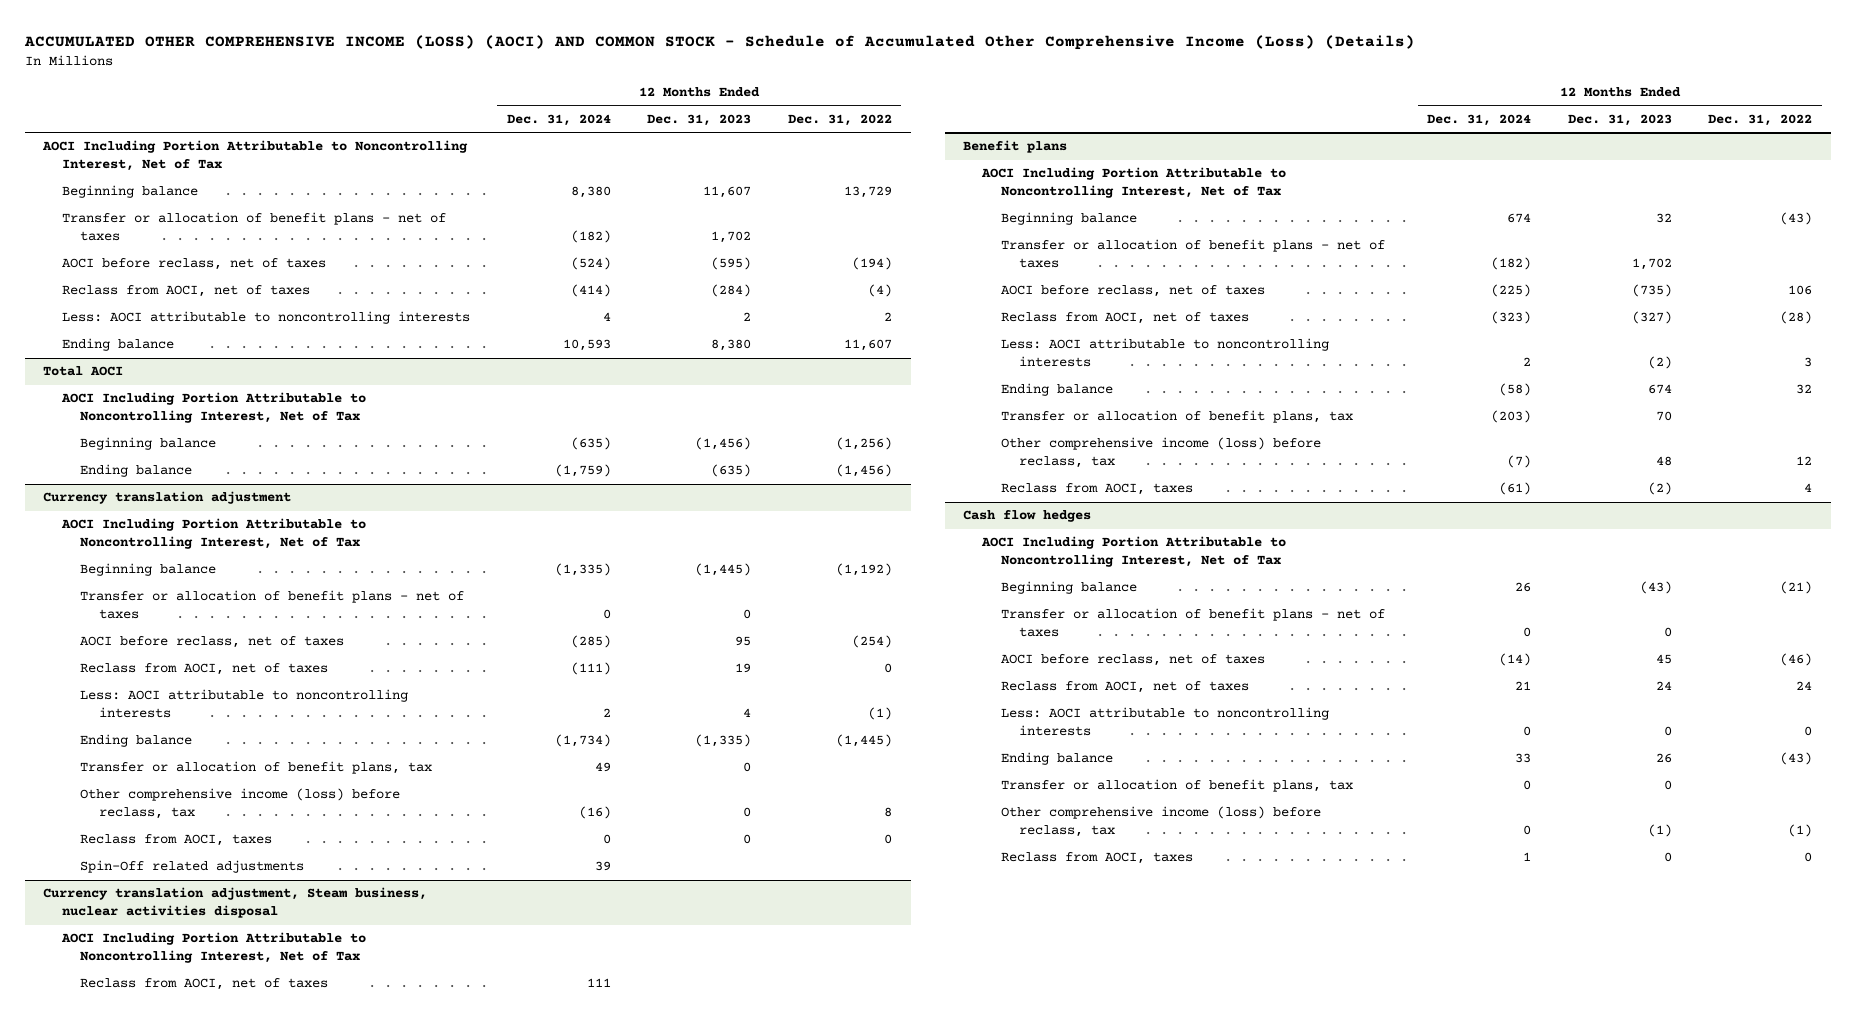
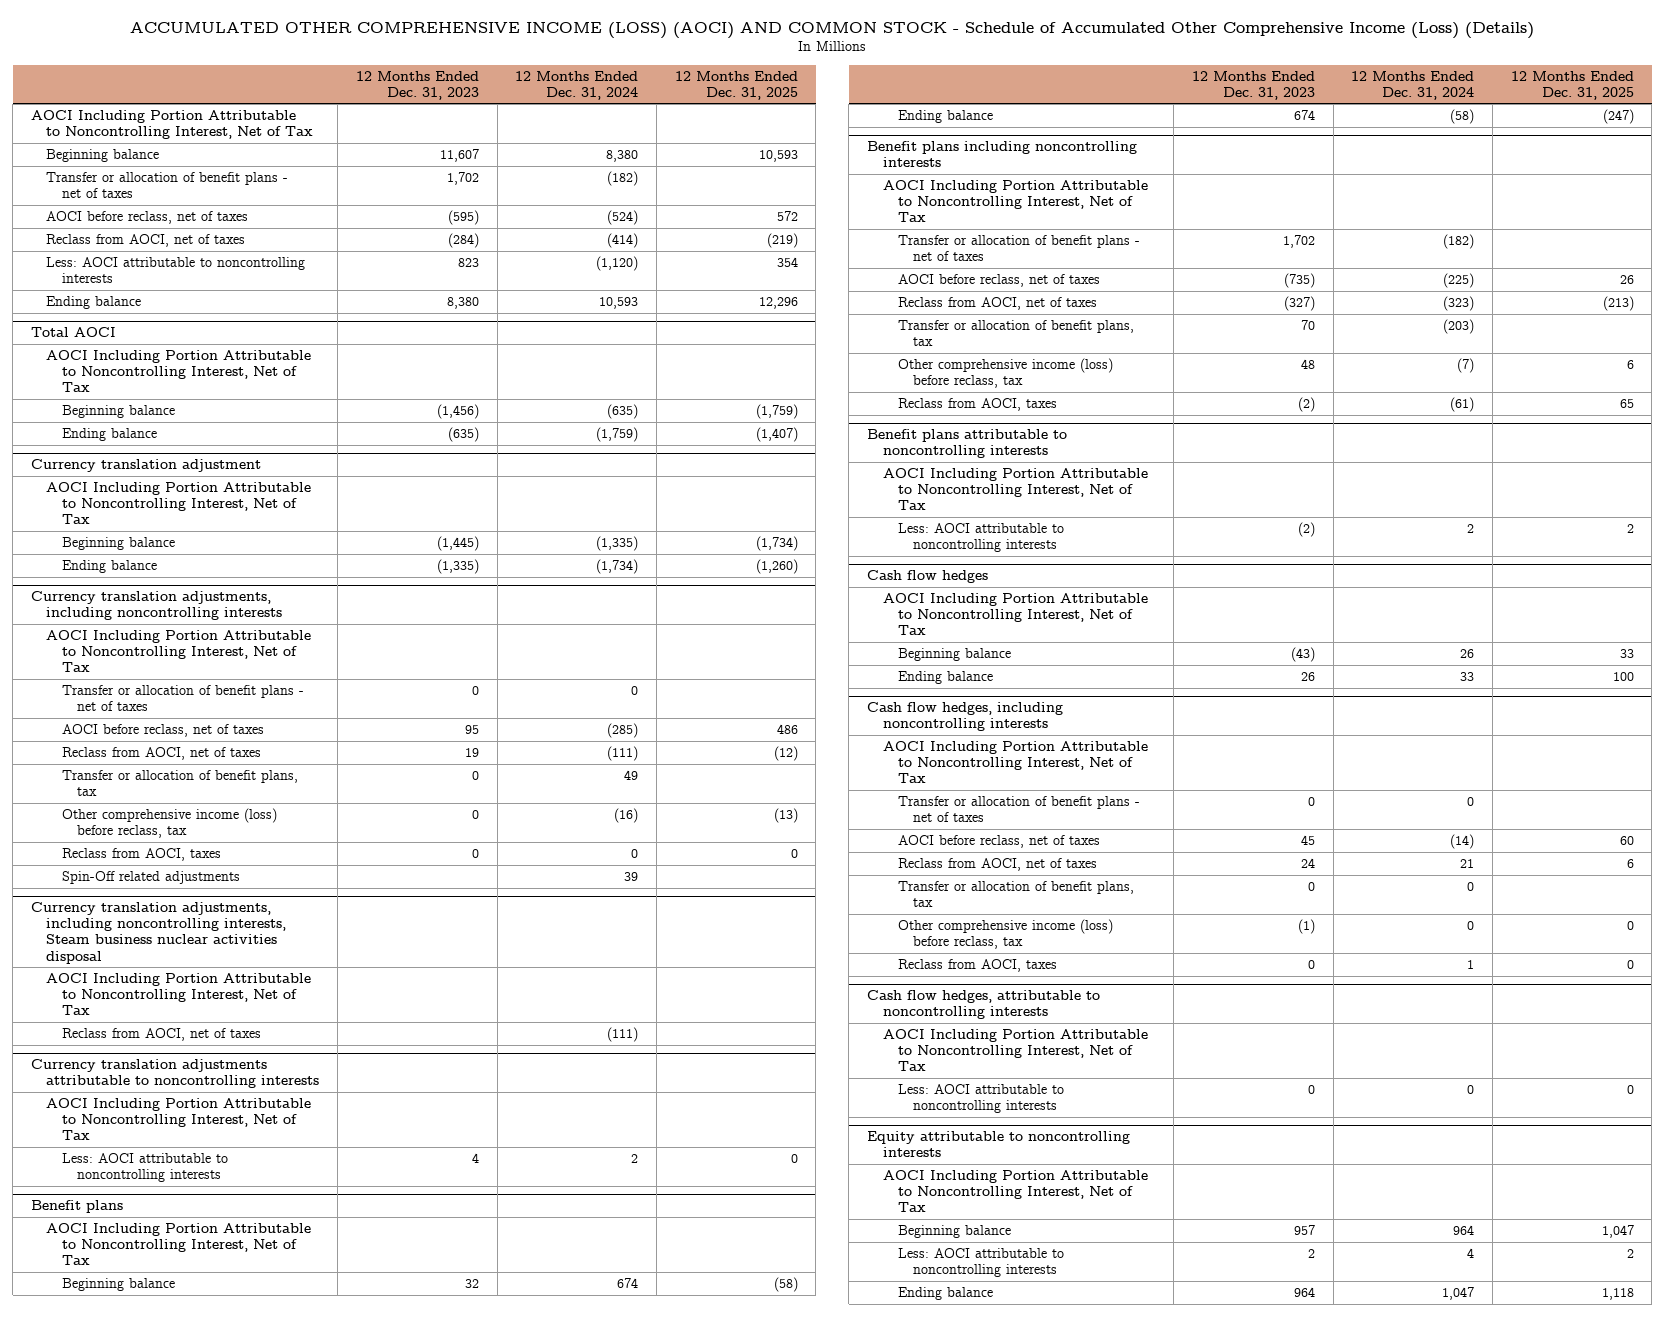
- | 12 Months Ended Dec. 31, 2024 | 12 Months Ended Dec. 31, 2023 | 12 Months Ended Dec. 31, 2022
+ | 12 Months Ended Dec. 31, 2023 | 12 Months Ended Dec. 31, 2024 | 12 Months Ended Dec. 31, 2025
- Less: AOCI attributable to noncontrolling interests | 4 | 2 | 2
+ Less: AOCI attributable to noncontrolling interests | 823 | (1,120) | 354
@ Currency translation adjustment
moved up: Ending balance | (1,335) | (1,734) | (1,260)
+ Currency translation adjustments, including noncontrolling interests
+ AOCI Including Portion Attributable to Noncontrolling Interest, Net of Tax
@ Currency translation adjustment
- Less: AOCI attributable to noncontrolling interests | 2 | 4 | (1)
- Currency translation adjustment, Steam business, nuclear activities disposal
+ Currency translation adjustments, including noncontrolling interests, Steam business nuclear activities disposal
- Reclass from AOCI, net of taxes | 111 | |
+ Reclass from AOCI, net of taxes | | (111) |
+ Currency translation adjustments attributable to noncontrolling interests
+ AOCI Including Portion Attributable to Noncontrolling Interest, Net of Tax
+ Less: AOCI attributable to noncontrolling interests | 4 | 2 | 0
@ Benefit plans
moved up: Ending balance | 674 | (58) | (247)
+ Benefit plans including noncontrolling interests
+ AOCI Including Portion Attributable to Noncontrolling Interest, Net of Tax
@ Benefit plans
- Less: AOCI attributable to noncontrolling interests | 2 | (2) | 3
+ Benefit plans attributable to noncontrolling interests
+ AOCI Including Portion Attributable to Noncontrolling Interest, Net of Tax
+ Less: AOCI attributable to noncontrolling interests | (2) | 2 | 2
@ Cash flow hedges
moved up: Ending balance | 26 | 33 | 100
+ Cash flow hedges, including noncontrolling interests
+ AOCI Including Portion Attributable to Noncontrolling Interest, Net of Tax
@ Cash flow hedges
- Less: AOCI attributable to noncontrolling interests | 0 | 0 | 0
+ Cash flow hedges, attributable to noncontrolling interests
+ AOCI Including Portion Attributable to Noncontrolling Interest, Net of Tax
+ Less: AOCI attributable to noncontrolling interests | 0 | 0 | 0
+ Equity attributable to noncontrolling interests
+ AOCI Including Portion Attributable to Noncontrolling Interest, Net of Tax
+ Beginning balance | 957 | 964 | 1,047
+ Less: AOCI attributable to noncontrolling interests | 2 | 4 | 2
+ Ending balance | 964 | 1,047 | 1,118

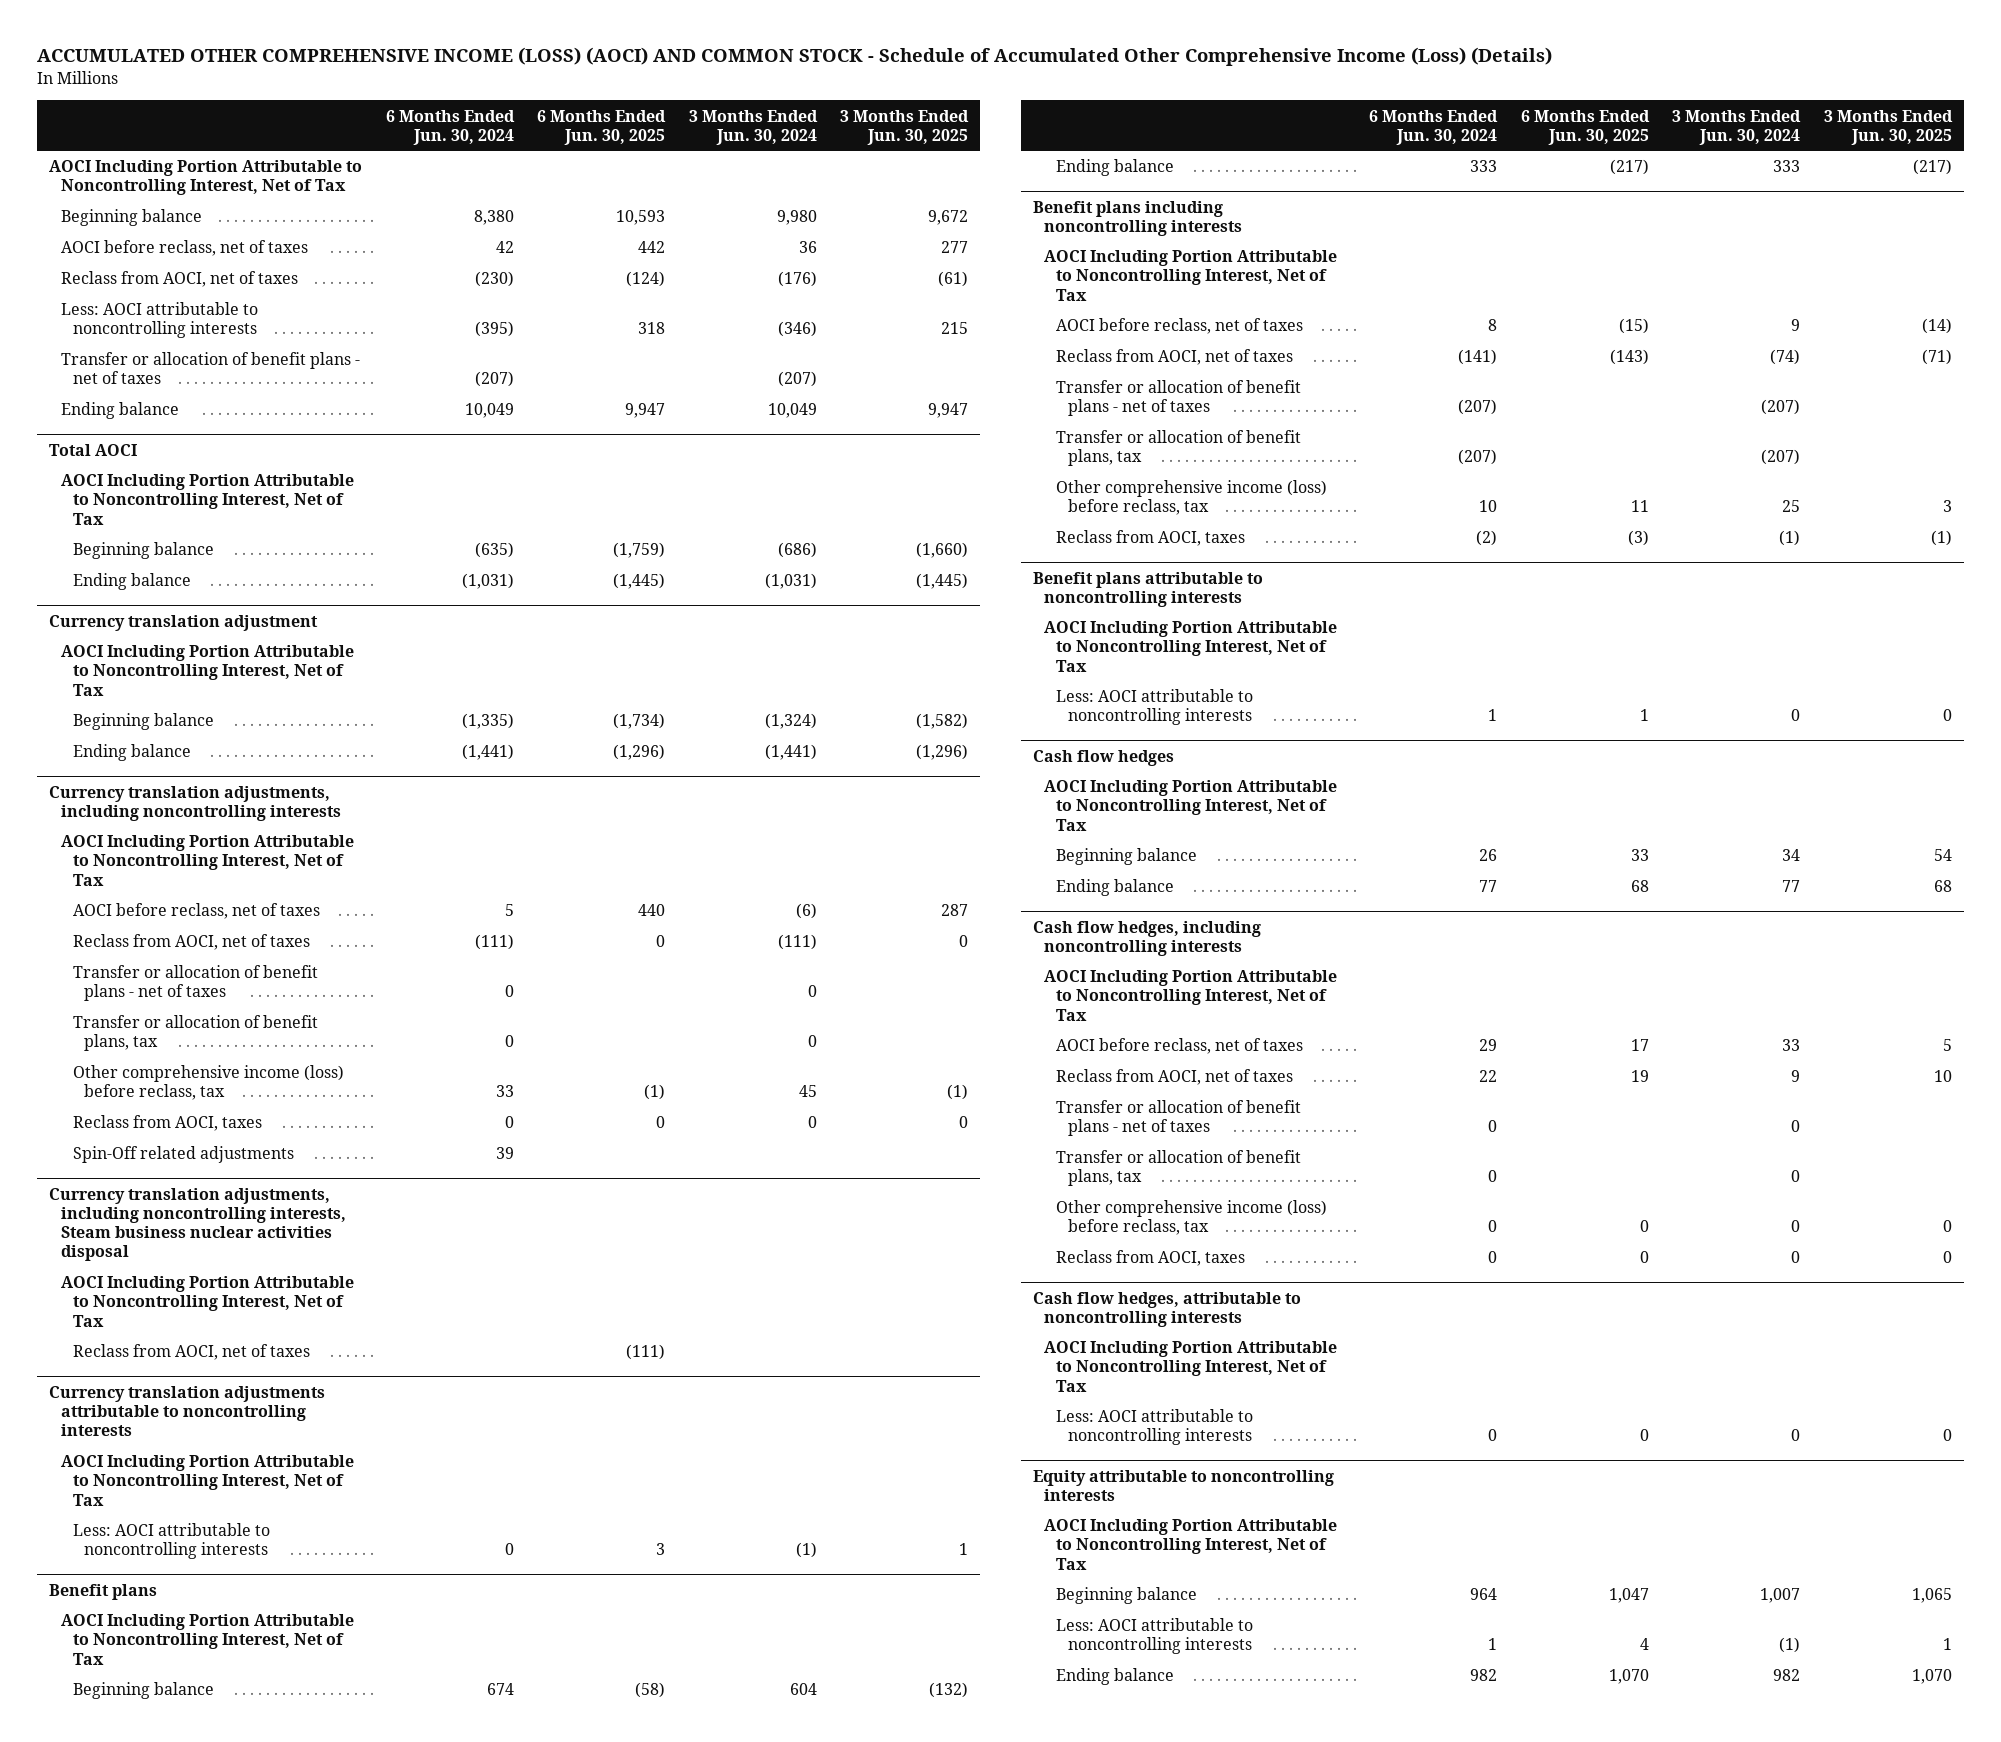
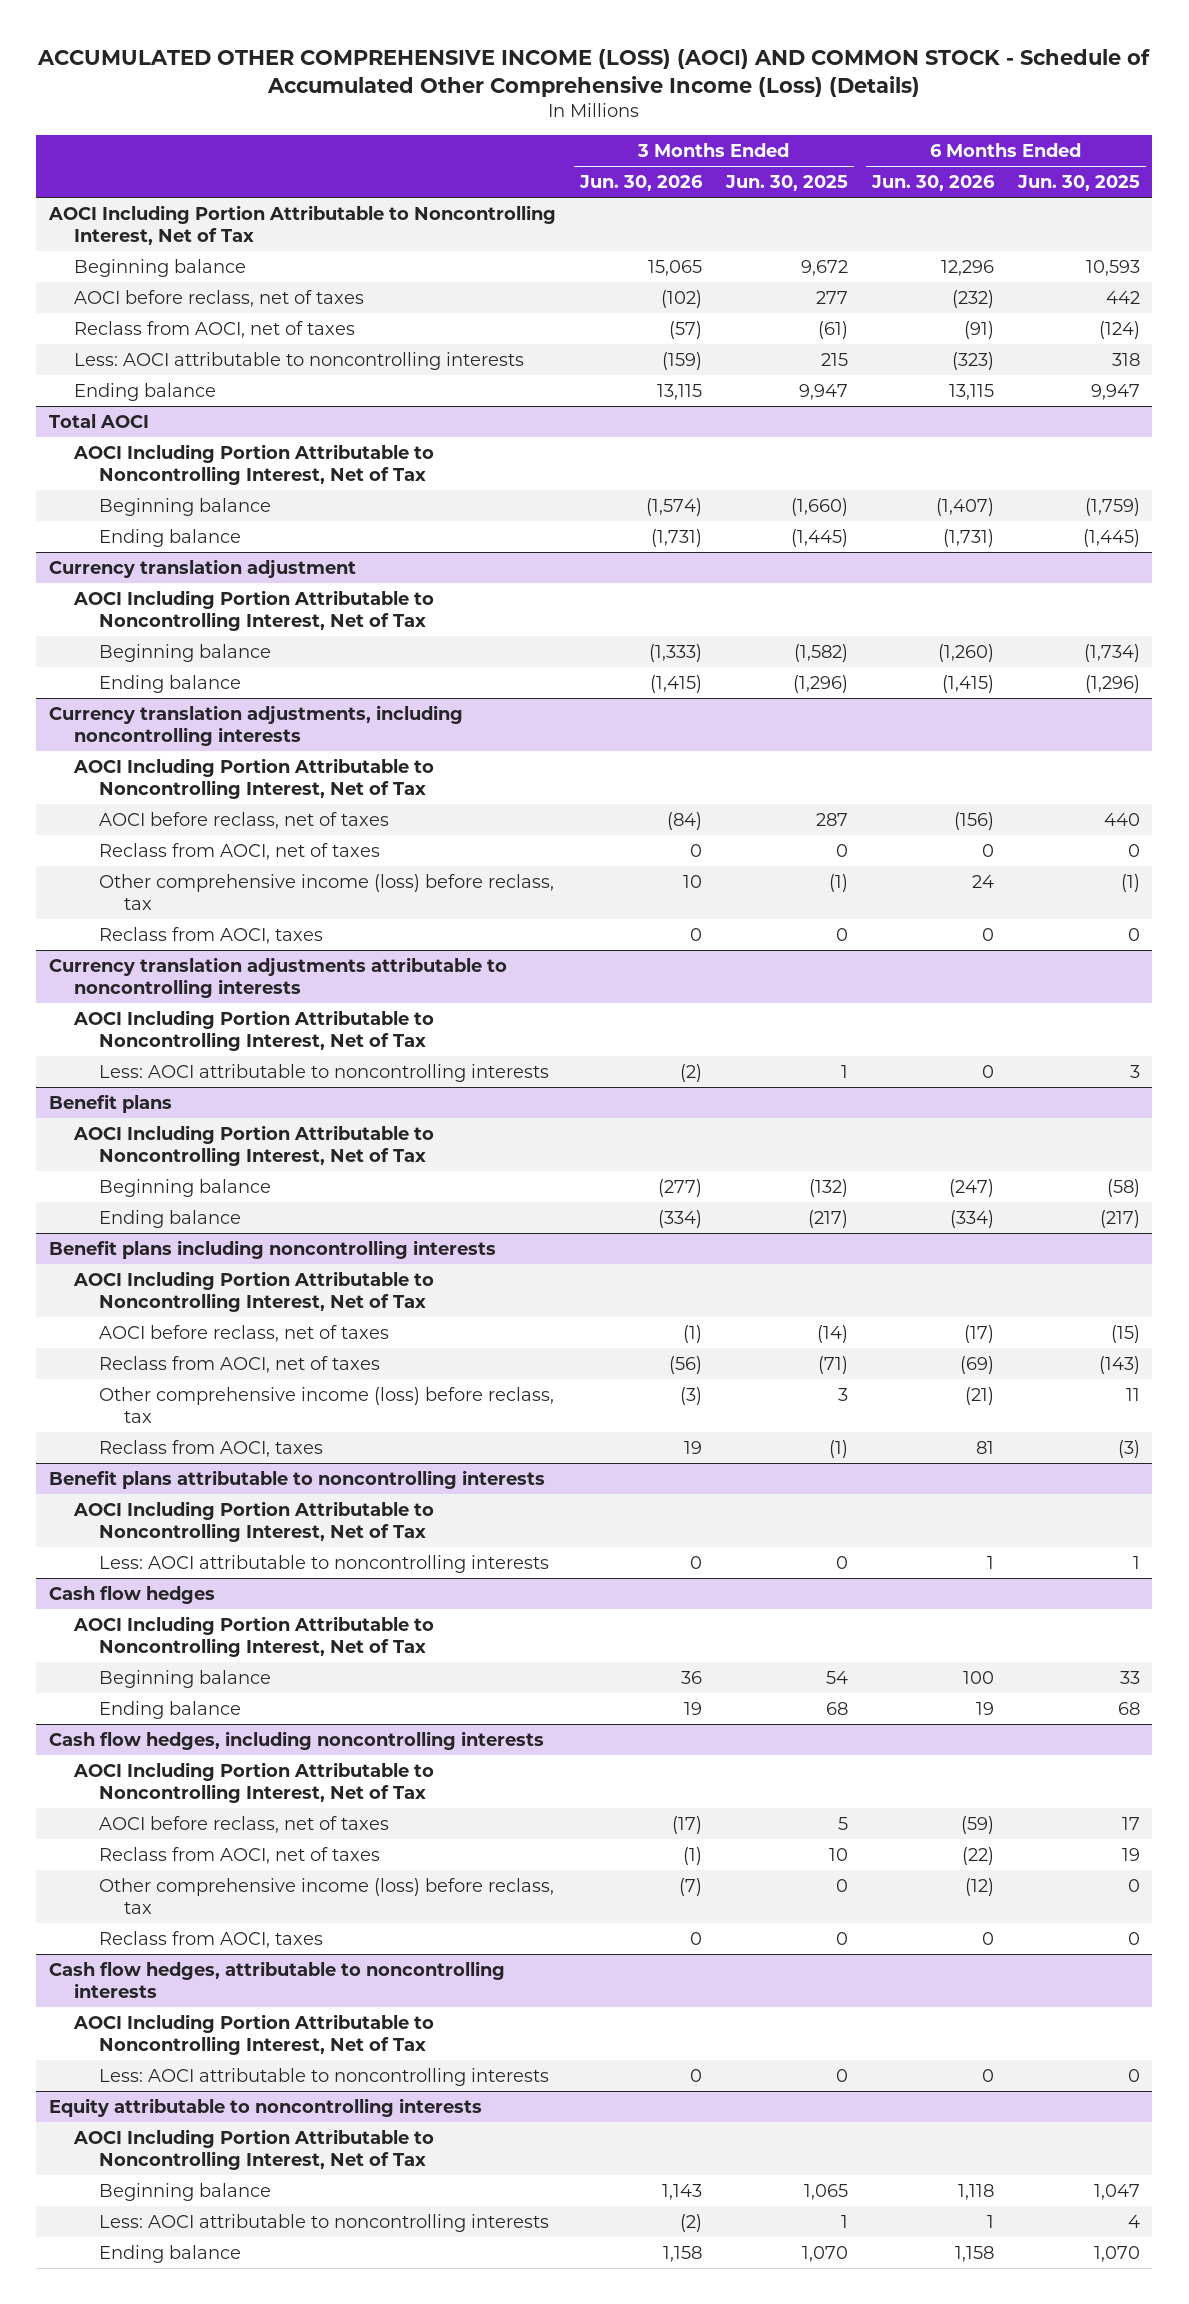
- | 6 Months Ended Jun. 30, 2024 | 6 Months Ended Jun. 30, 2025 | 3 Months Ended Jun. 30, 2024 | 3 Months Ended Jun. 30, 2025
+ | 3 Months Ended Jun. 30, 2026 | 3 Months Ended Jun. 30, 2025 | 6 Months Ended Jun. 30, 2026 | 6 Months Ended Jun. 30, 2025
- Transfer or allocation of benefit plans - net of taxes | (207) | | (207) |
@ Currency translation adjustments, including noncontrolling interests
- Transfer or allocation of benefit plans - net of taxes | 0 | | 0 |
- Transfer or allocation of benefit plans, tax | 0 | | 0 |
- Spin-Off related adjustments | 39 | | |
- Currency translation adjustments, including noncontrolling interests, Steam business nuclear activities disposal
- AOCI Including Portion Attributable to Noncontrolling Interest, Net of Tax
- Reclass from AOCI, net of taxes | | (111) | |
@ Benefit plans including noncontrolling interests
- Transfer or allocation of benefit plans - net of taxes | (207) | | (207) |
- Transfer or allocation of benefit plans, tax | (207) | | (207) |
@ Cash flow hedges, including noncontrolling interests
- Transfer or allocation of benefit plans - net of taxes | 0 | | 0 |
- Transfer or allocation of benefit plans, tax | 0 | | 0 |

